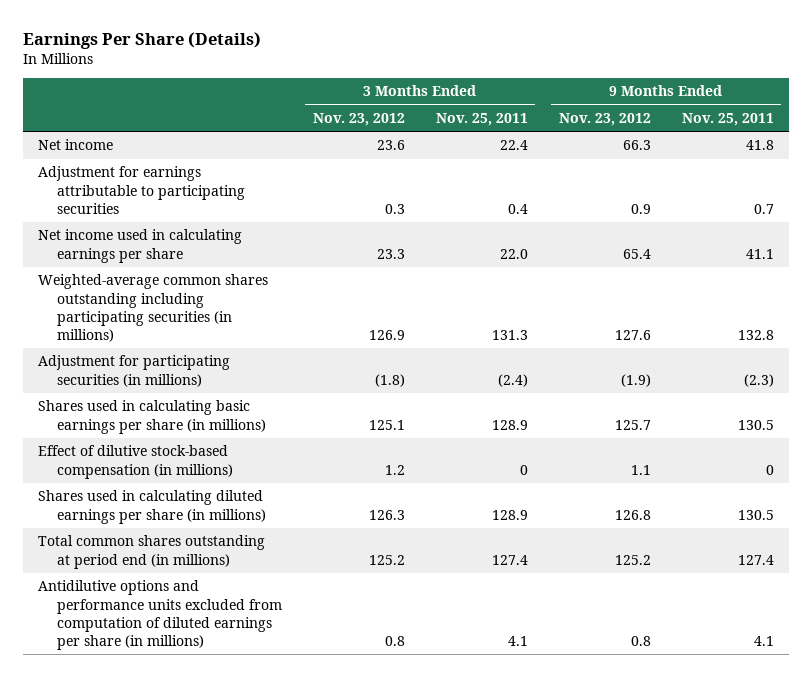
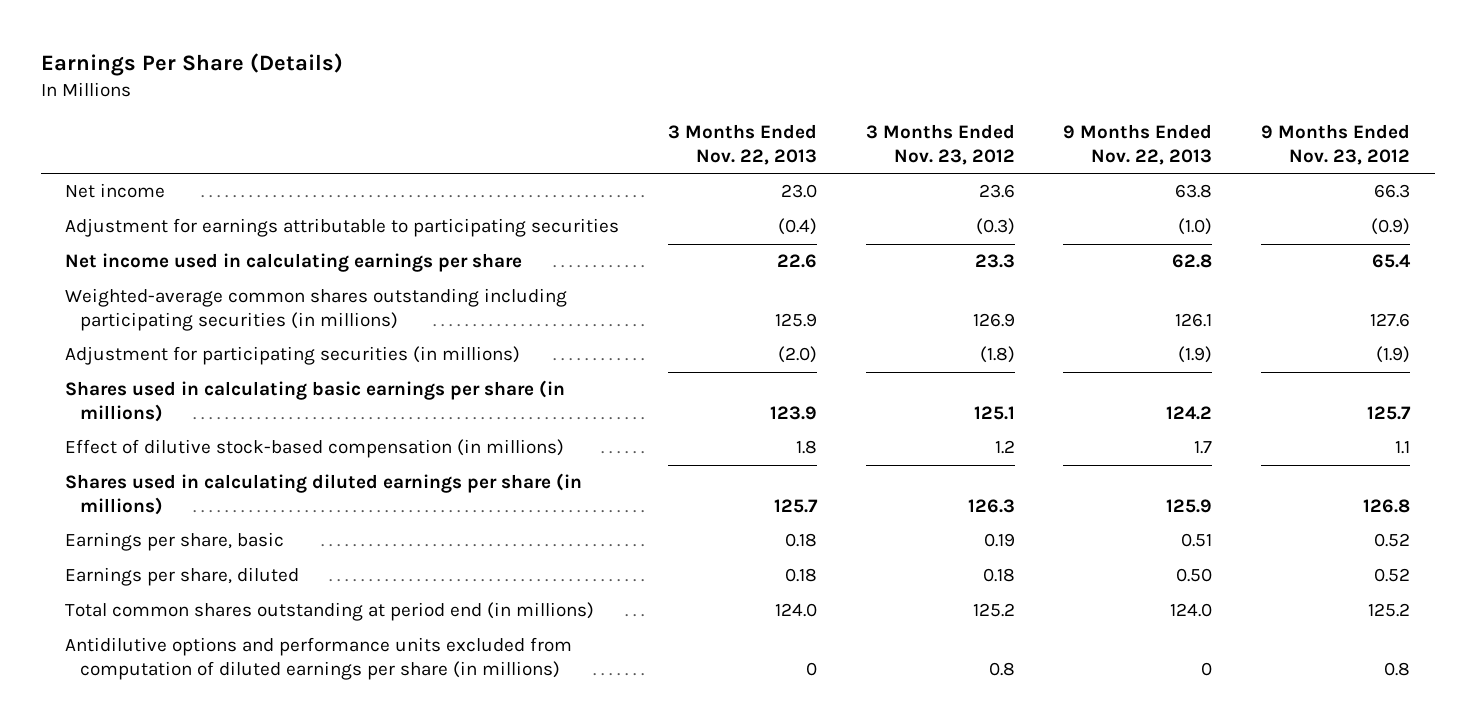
- | 3 Months Ended Nov. 23, 2012 | 3 Months Ended Nov. 25, 2011 | 9 Months Ended Nov. 23, 2012 | 9 Months Ended Nov. 25, 2011
+ | 3 Months Ended Nov. 22, 2013 | 3 Months Ended Nov. 23, 2012 | 9 Months Ended Nov. 22, 2013 | 9 Months Ended Nov. 23, 2012
- Adjustment for earnings attributable to participating securities | 0.3 | 0.4 | 0.9 | 0.7
+ Adjustment for earnings attributable to participating securities | (0.4) | (0.3) | (1.0) | (0.9)
+ Earnings per share, basic | 0.18 | 0.19 | 0.51 | 0.52
+ Earnings per share, diluted | 0.18 | 0.18 | 0.50 | 0.52

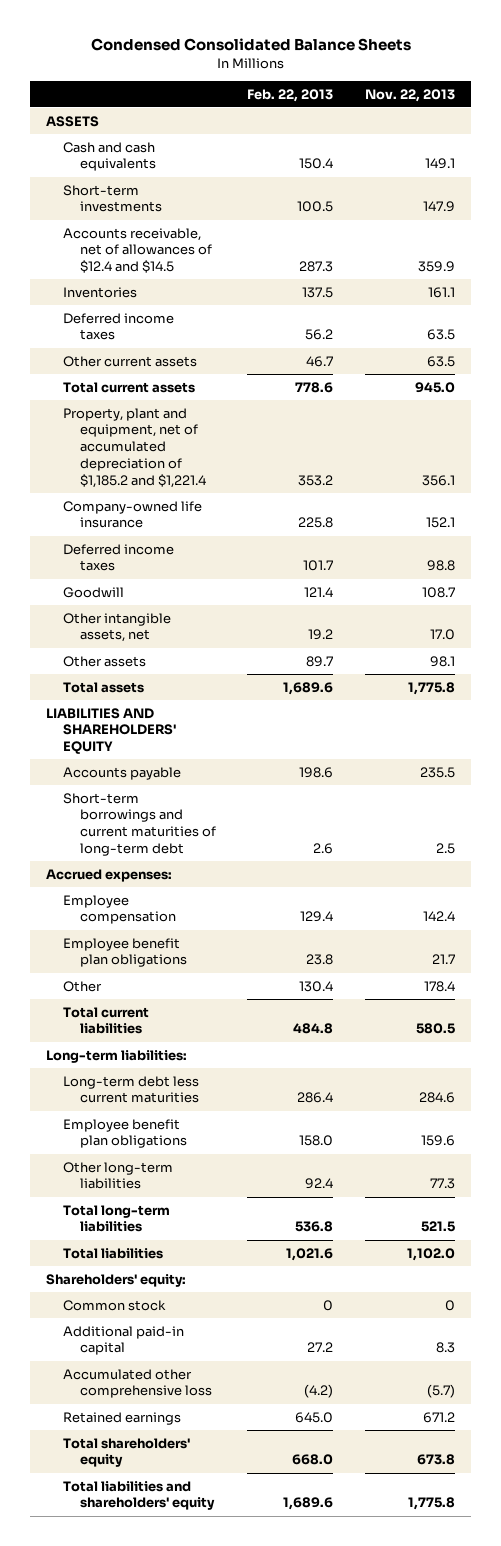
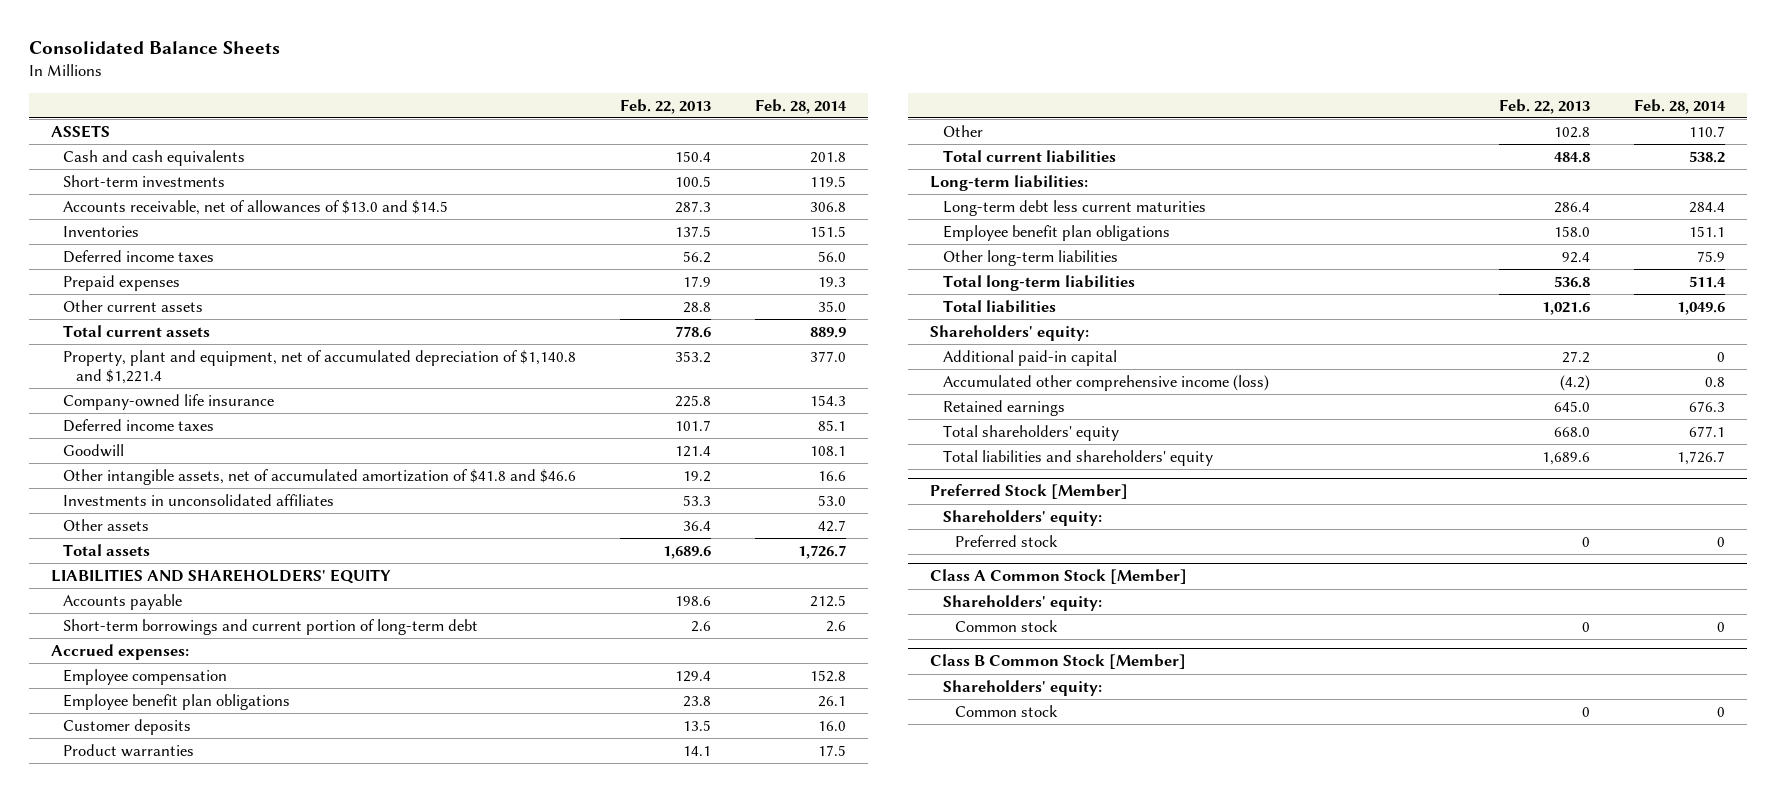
- Condensed Consolidated Balance Sheets
+ Consolidated Balance Sheets
- | Feb. 22, 2013 | Nov. 22, 2013
+ | Feb. 22, 2013 | Feb. 28, 2014
- Accounts receivable, net of allowances of $12.4 and $14.5 | 287.3 | 359.9
+ Accounts receivable, net of allowances of $13.0 and $14.5 | 287.3 | 306.8
- Other current assets | 46.7 | 63.5
+ Prepaid expenses | 17.9 | 19.3
+ Other current assets | 28.8 | 35.0
- Property, plant and equipment, net of accumulated depreciation of $1,185.2 and $1,221.4 | 353.2 | 356.1
+ Property, plant and equipment, net of accumulated depreciation of $1,140.8 and $1,221.4 | 353.2 | 377.0
- Other intangible assets, net | 19.2 | 17.0
- Other assets | 89.7 | 98.1
+ Other intangible assets, net of accumulated amortization of $41.8 and $46.6 | 19.2 | 16.6
+ Investments in unconsolidated affiliates | 53.3 | 53.0
+ Other assets | 36.4 | 42.7
- Short-term borrowings and current maturities of long-term debt | 2.6 | 2.5
+ Short-term borrowings and current portion of long-term debt | 2.6 | 2.6
- Other | 130.4 | 178.4
+ Customer deposits | 13.5 | 16.0
+ Product warranties | 14.1 | 17.5
+ Other | 102.8 | 110.7
- Common stock | 0 | 0
- Accumulated other comprehensive loss | (4.2) | (5.7)
+ Accumulated other comprehensive income (loss) | (4.2) | 0.8
+ Preferred Stock [Member]
+ Shareholders' equity:
+ Preferred stock | 0 | 0
+ Class A Common Stock [Member]
+ Shareholders' equity:
+ Common stock | 0 | 0
+ Class B Common Stock [Member]
+ Shareholders' equity:
+ Common stock | 0 | 0

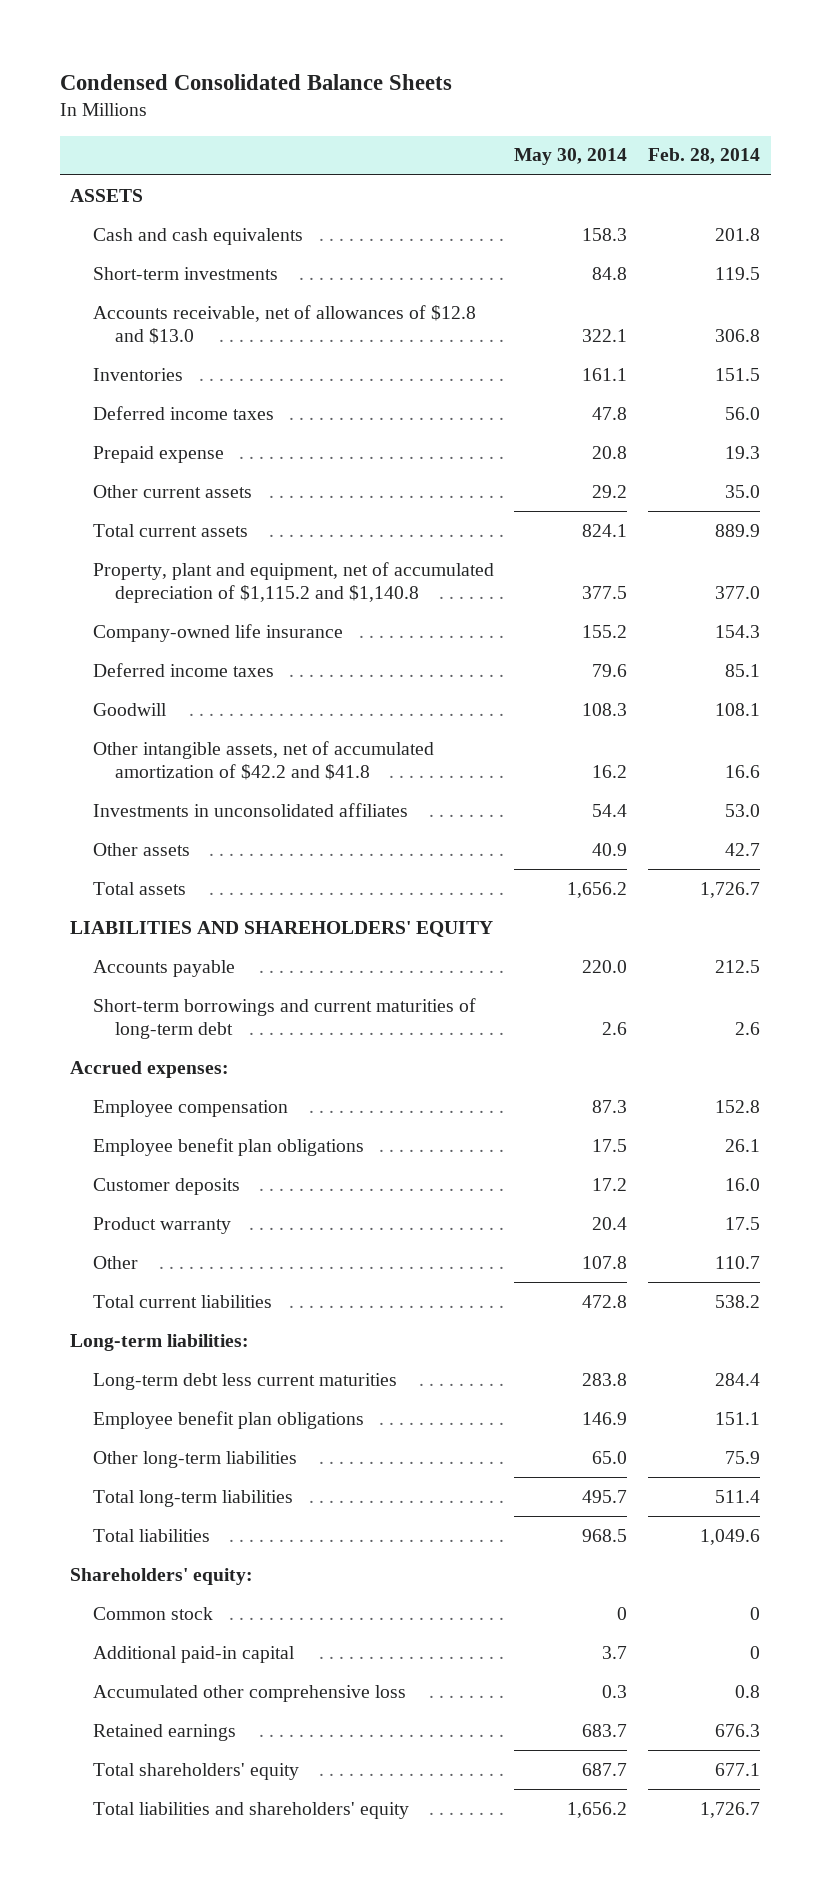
- Consolidated Balance Sheets
+ Condensed Consolidated Balance Sheets
- | Feb. 22, 2013 | Feb. 28, 2014
+ | May 30, 2014 | Feb. 28, 2014
- Accounts receivable, net of allowances of $13.0 and $14.5 | 287.3 | 306.8
+ Accounts receivable, net of allowances of $12.8 and $13.0 | 322.1 | 306.8
- Prepaid expenses | 17.9 | 19.3
+ Prepaid expense | 20.8 | 19.3
- Property, plant and equipment, net of accumulated depreciation of $1,140.8 and $1,221.4 | 353.2 | 377.0
+ Property, plant and equipment, net of accumulated depreciation of $1,115.2 and $1,140.8 | 377.5 | 377.0
- Other intangible assets, net of accumulated amortization of $41.8 and $46.6 | 19.2 | 16.6
+ Other intangible assets, net of accumulated amortization of $42.2 and $41.8 | 16.2 | 16.6
- Short-term borrowings and current portion of long-term debt | 2.6 | 2.6
+ Short-term borrowings and current maturities of long-term debt | 2.6 | 2.6
- Product warranties | 14.1 | 17.5
+ Product warranty | 20.4 | 17.5
+ Common stock | 0 | 0
- Accumulated other comprehensive income (loss) | (4.2) | 0.8
+ Accumulated other comprehensive loss | 0.3 | 0.8
- Preferred Stock [Member]
- Shareholders' equity:
- Preferred stock | 0 | 0
- Class A Common Stock [Member]
- Shareholders' equity:
- Common stock | 0 | 0
- Class B Common Stock [Member]
- Shareholders' equity:
- Common stock | 0 | 0

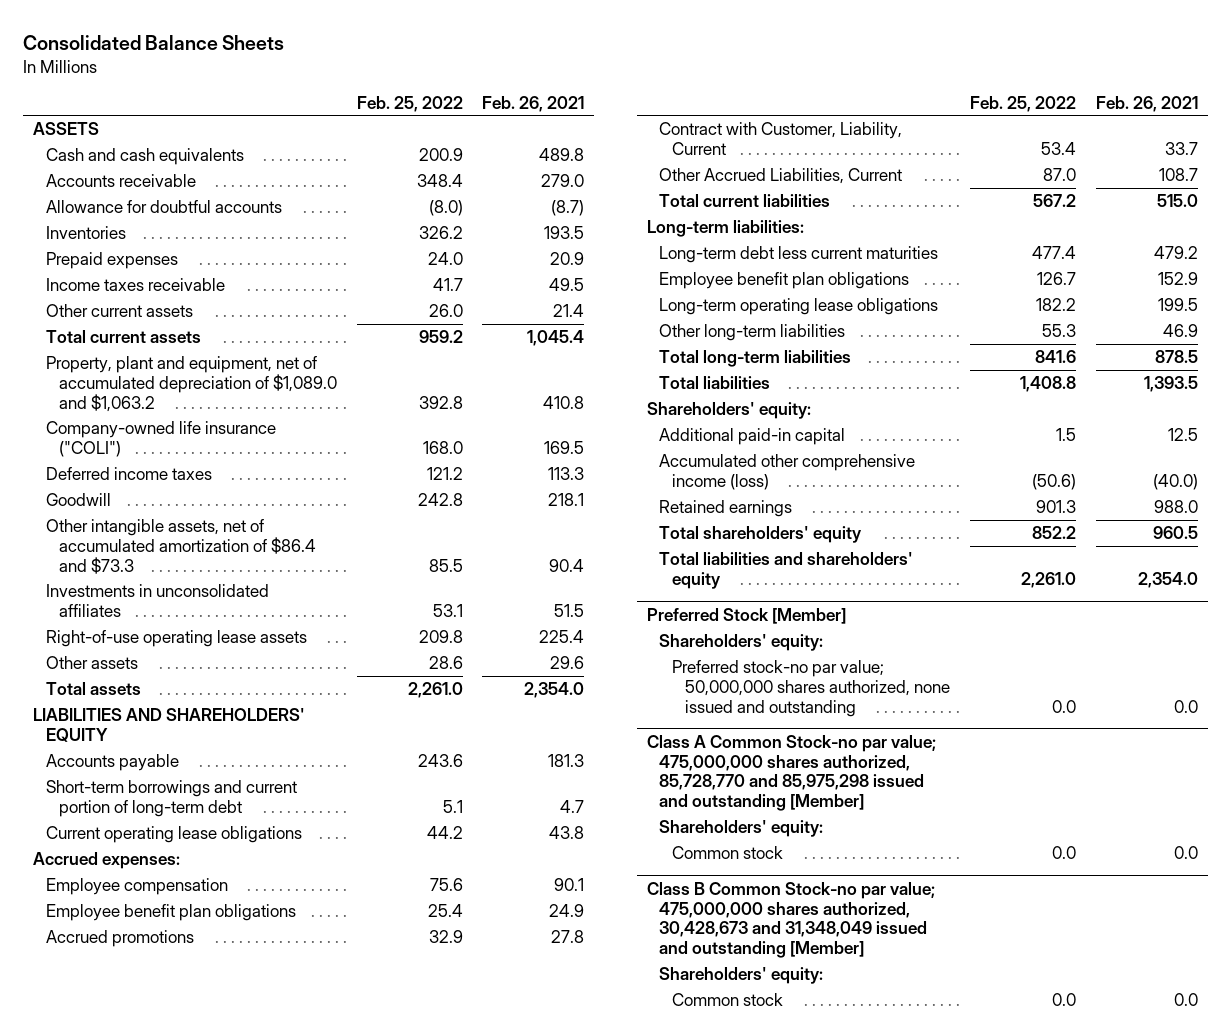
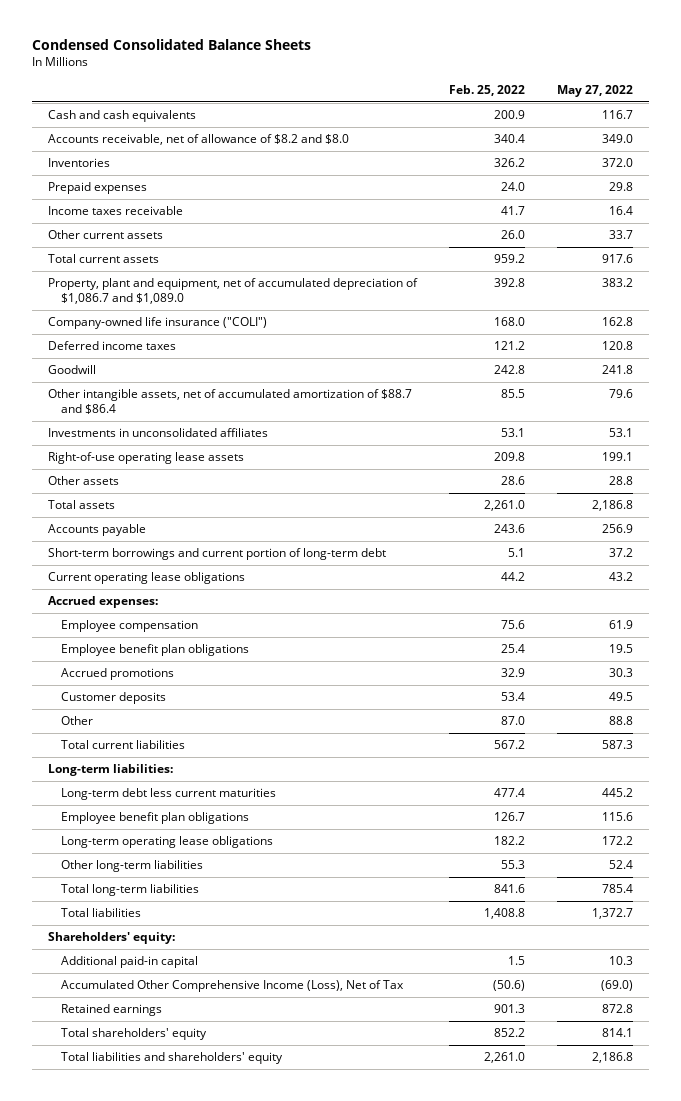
- Consolidated Balance Sheets
+ Condensed Consolidated Balance Sheets
- | Feb. 25, 2022 | Feb. 26, 2021
+ | Feb. 25, 2022 | May 27, 2022
- ASSETS
- Accounts receivable | 348.4 | 279.0
- Allowance for doubtful accounts | (8.0) | (8.7)
+ Accounts receivable, net of allowance of $8.2 and $8.0 | 340.4 | 349.0
- Property, plant and equipment, net of accumulated depreciation of $1,089.0 and $1,063.2 | 392.8 | 410.8
+ Property, plant and equipment, net of accumulated depreciation of $1,086.7 and $1,089.0 | 392.8 | 383.2
- Other intangible assets, net of accumulated amortization of $86.4 and $73.3 | 85.5 | 90.4
+ Other intangible assets, net of accumulated amortization of $88.7 and $86.4 | 85.5 | 79.6
- LIABILITIES AND SHAREHOLDERS' EQUITY
- Contract with Customer, Liability, Current | 53.4 | 33.7
- Other Accrued Liabilities, Current | 87.0 | 108.7
+ Customer deposits | 53.4 | 49.5
+ Other | 87.0 | 88.8
- Accumulated other comprehensive income (loss) | (50.6) | (40.0)
+ Accumulated Other Comprehensive Income (Loss), Net of Tax | (50.6) | (69.0)
- Preferred Stock [Member]
- Shareholders' equity:
- Preferred stock-no par value; 50,000,000 shares authorized, none issued and outstanding | 0.0 | 0.0
- Class A Common Stock-no par value; 475,000,000 shares authorized, 85,728,770 and 85,975,298 issued and outstanding [Member]
- Shareholders' equity:
- Common stock | 0.0 | 0.0
- Class B Common Stock-no par value; 475,000,000 shares authorized, 30,428,673 and 31,348,049 issued and outstanding [Member]
- Shareholders' equity:
- Common stock | 0.0 | 0.0

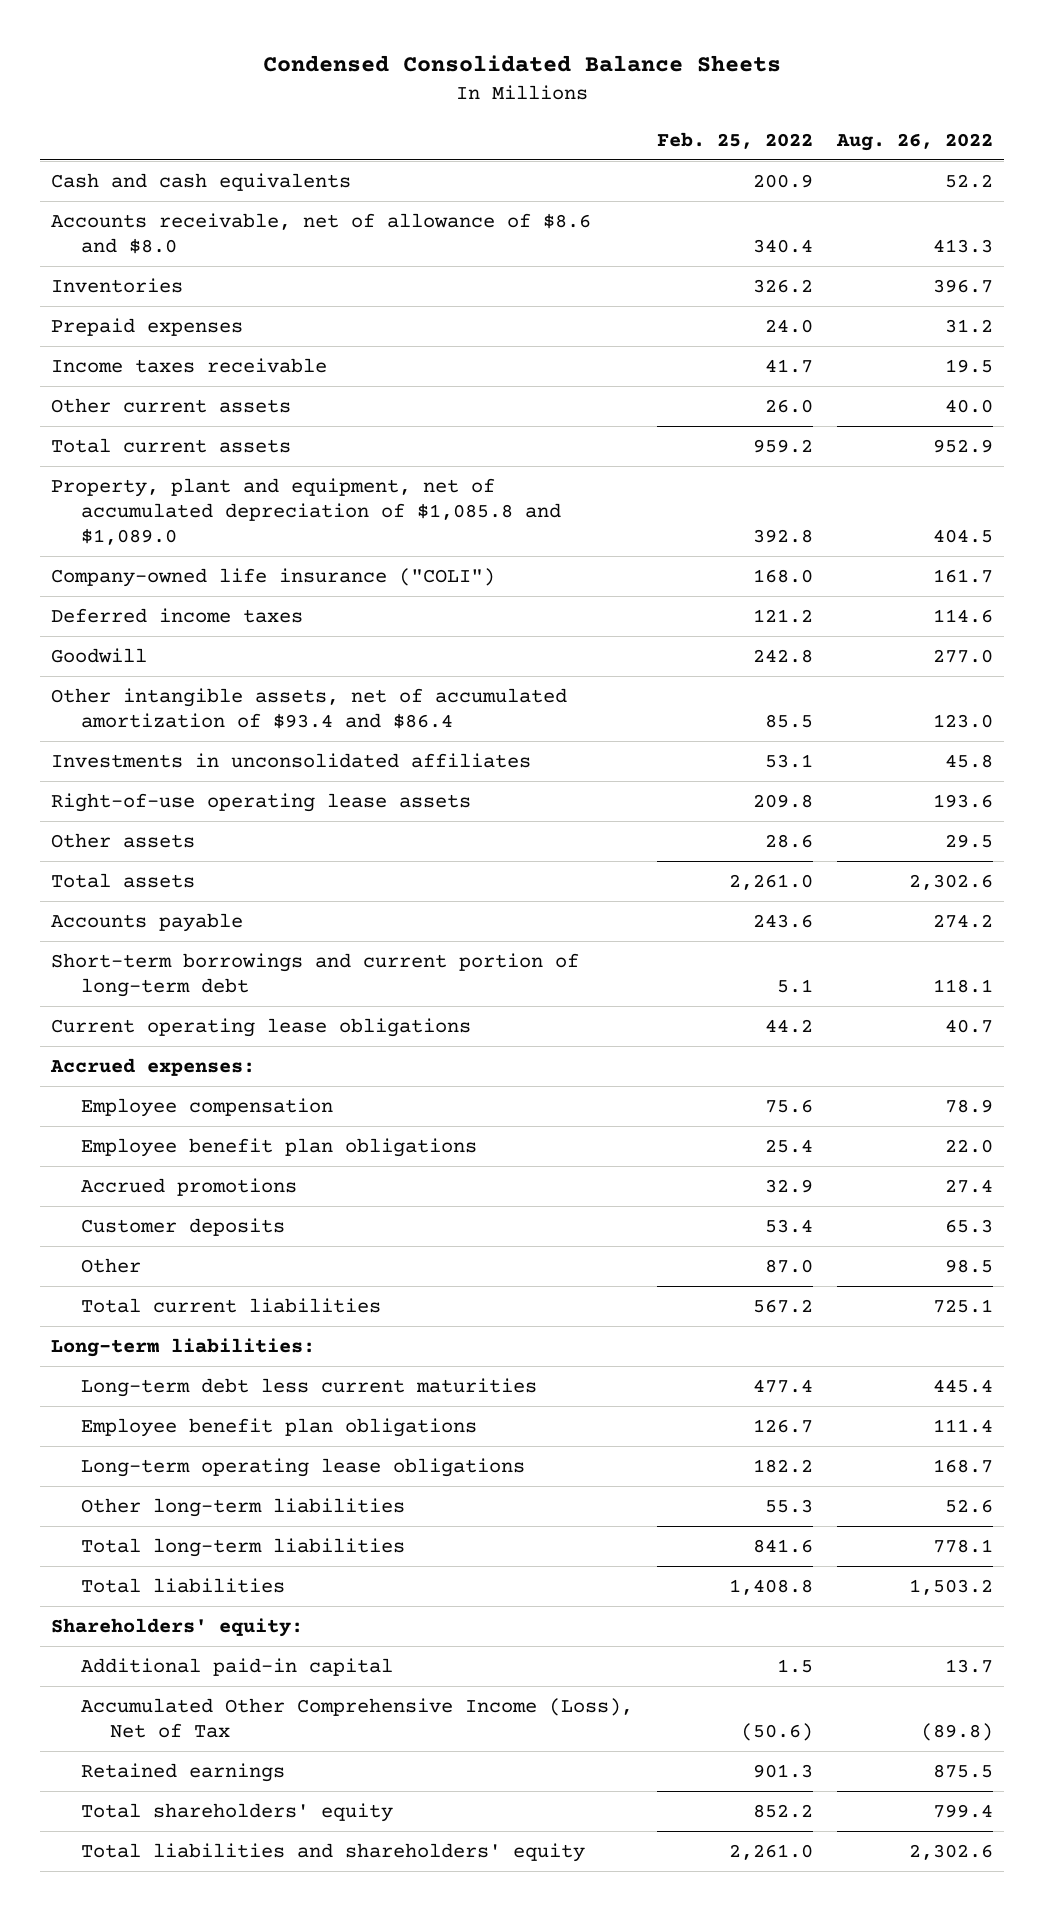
- | Feb. 25, 2022 | May 27, 2022
+ | Feb. 25, 2022 | Aug. 26, 2022
- Accounts receivable, net of allowance of $8.2 and $8.0 | 340.4 | 349.0
+ Accounts receivable, net of allowance of $8.6 and $8.0 | 340.4 | 413.3
- Property, plant and equipment, net of accumulated depreciation of $1,086.7 and $1,089.0 | 392.8 | 383.2
+ Property, plant and equipment, net of accumulated depreciation of $1,085.8 and $1,089.0 | 392.8 | 404.5
- Other intangible assets, net of accumulated amortization of $88.7 and $86.4 | 85.5 | 79.6
+ Other intangible assets, net of accumulated amortization of $93.4 and $86.4 | 85.5 | 123.0

